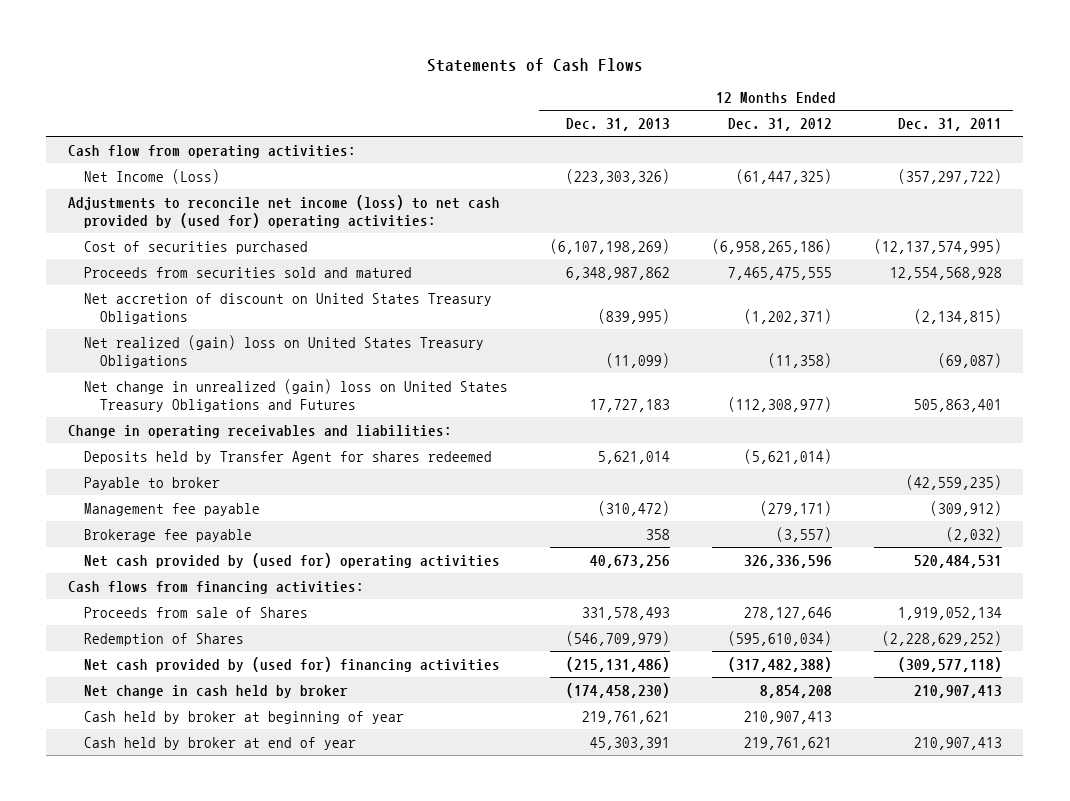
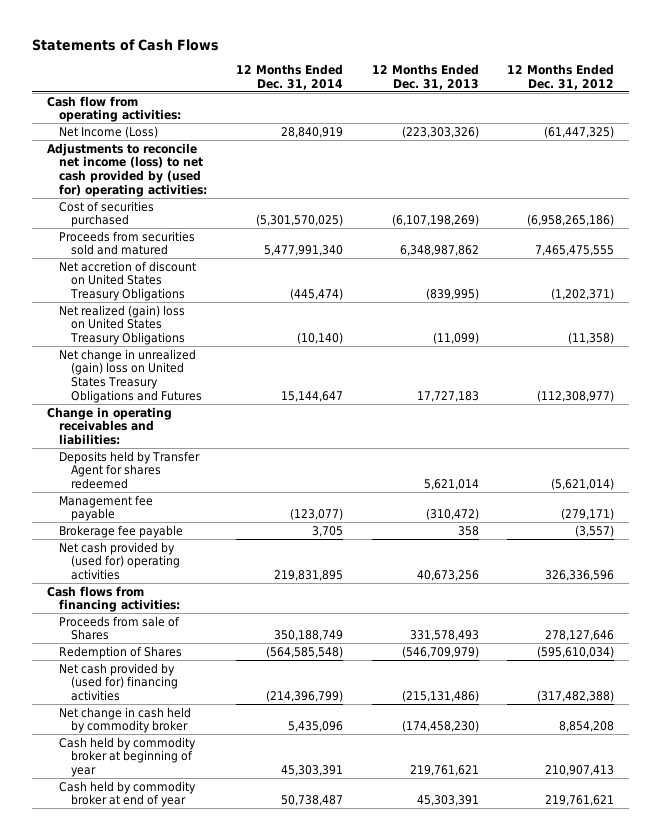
- | 12 Months Ended Dec. 31, 2013 | 12 Months Ended Dec. 31, 2012 | 12 Months Ended Dec. 31, 2011
+ | 12 Months Ended Dec. 31, 2014 | 12 Months Ended Dec. 31, 2013 | 12 Months Ended Dec. 31, 2012
- Payable to broker | | | (42,559,235)
- Net change in cash held by broker | (174,458,230) | 8,854,208 | 210,907,413
- Cash held by broker at beginning of year | 219,761,621 | 210,907,413 |
- Cash held by broker at end of year | 45,303,391 | 219,761,621 | 210,907,413
+ Net change in cash held by commodity broker | 5,435,096 | (174,458,230) | 8,854,208
+ Cash held by commodity broker at beginning of year | 45,303,391 | 219,761,621 | 210,907,413
+ Cash held by commodity broker at end of year | 50,738,487 | 45,303,391 | 219,761,621

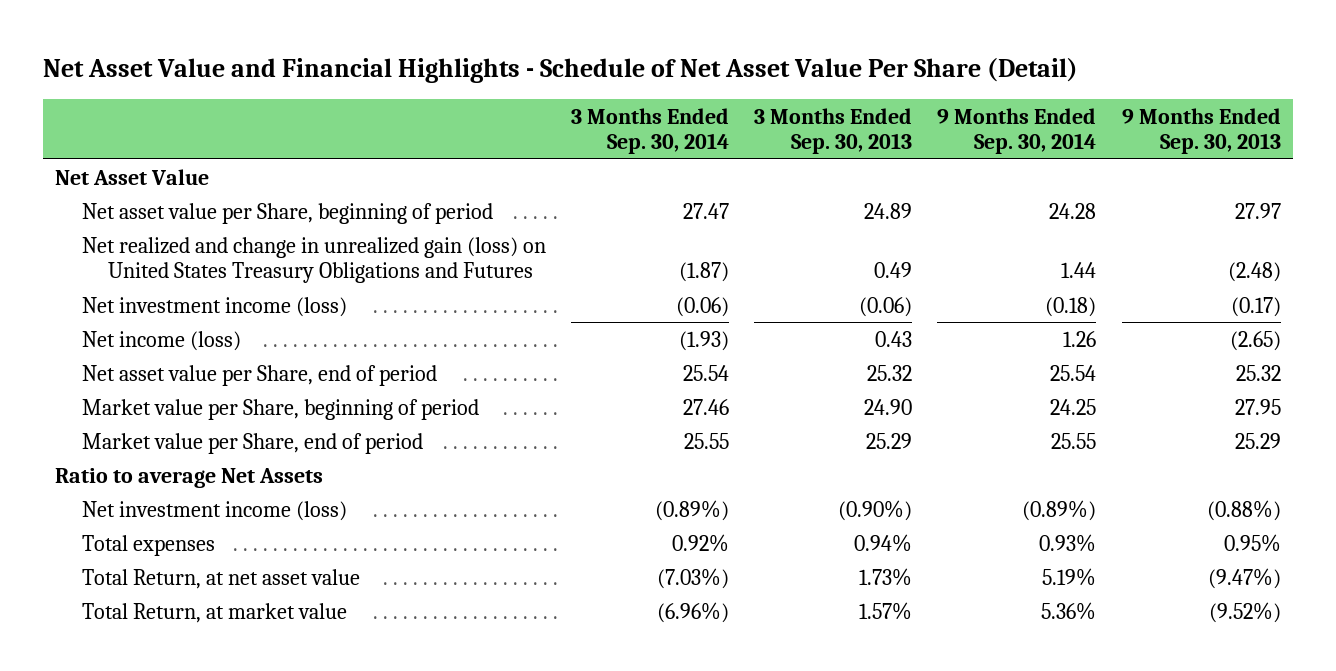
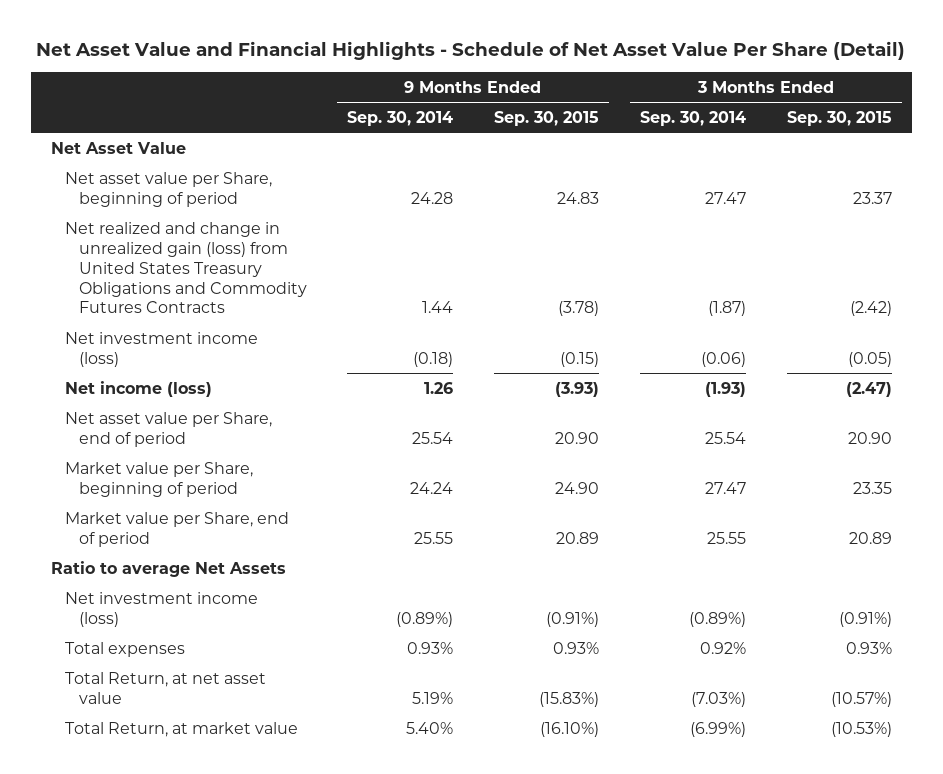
- | 3 Months Ended Sep. 30, 2014 | 3 Months Ended Sep. 30, 2013 | 9 Months Ended Sep. 30, 2014 | 9 Months Ended Sep. 30, 2013
+ | 9 Months Ended Sep. 30, 2014 | 9 Months Ended Sep. 30, 2015 | 3 Months Ended Sep. 30, 2014 | 3 Months Ended Sep. 30, 2015
- Net realized and change in unrealized gain (loss) on United States Treasury Obligations and Futures | (1.87) | 0.49 | 1.44 | (2.48)
+ Net realized and change in unrealized gain (loss) from United States Treasury Obligations and Commodity Futures Contracts | 1.44 | (3.78) | (1.87) | (2.42)
- Market value per Share, beginning of period | 27.46 | 24.90 | 24.25 | 27.95
+ Market value per Share, beginning of period | 24.24 | 24.90 | 27.47 | 23.35
- Total Return, at market value | (6.96%) | 1.57% | 5.36% | (9.52%)
+ Total Return, at market value | 5.40% | (16.10%) | (6.99%) | (10.53%)

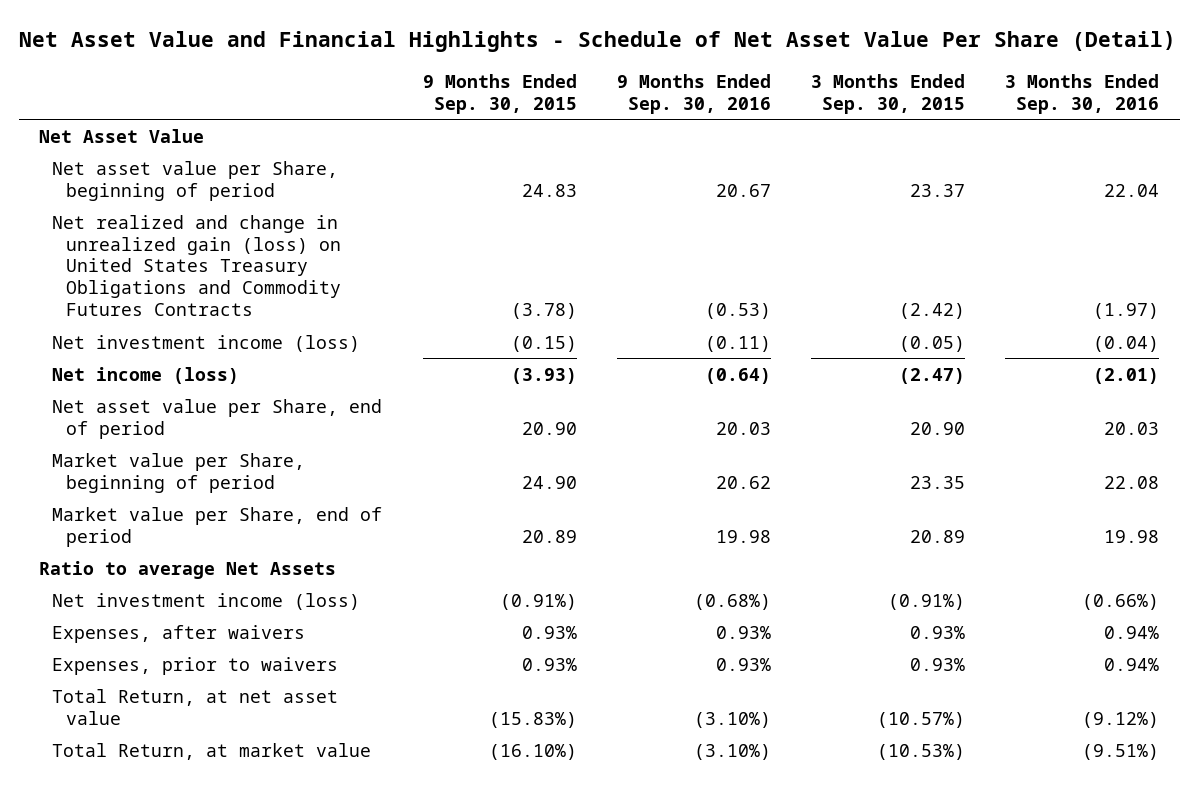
- | 9 Months Ended Sep. 30, 2014 | 9 Months Ended Sep. 30, 2015 | 3 Months Ended Sep. 30, 2014 | 3 Months Ended Sep. 30, 2015
+ | 9 Months Ended Sep. 30, 2015 | 9 Months Ended Sep. 30, 2016 | 3 Months Ended Sep. 30, 2015 | 3 Months Ended Sep. 30, 2016
- Net realized and change in unrealized gain (loss) from United States Treasury Obligations and Commodity Futures Contracts | 1.44 | (3.78) | (1.87) | (2.42)
+ Net realized and change in unrealized gain (loss) on United States Treasury Obligations and Commodity Futures Contracts | (3.78) | (0.53) | (2.42) | (1.97)
- Total expenses | 0.93% | 0.93% | 0.92% | 0.93%
+ Expenses, after waivers | 0.93% | 0.93% | 0.93% | 0.94%
+ Expenses, prior to waivers | 0.93% | 0.93% | 0.93% | 0.94%

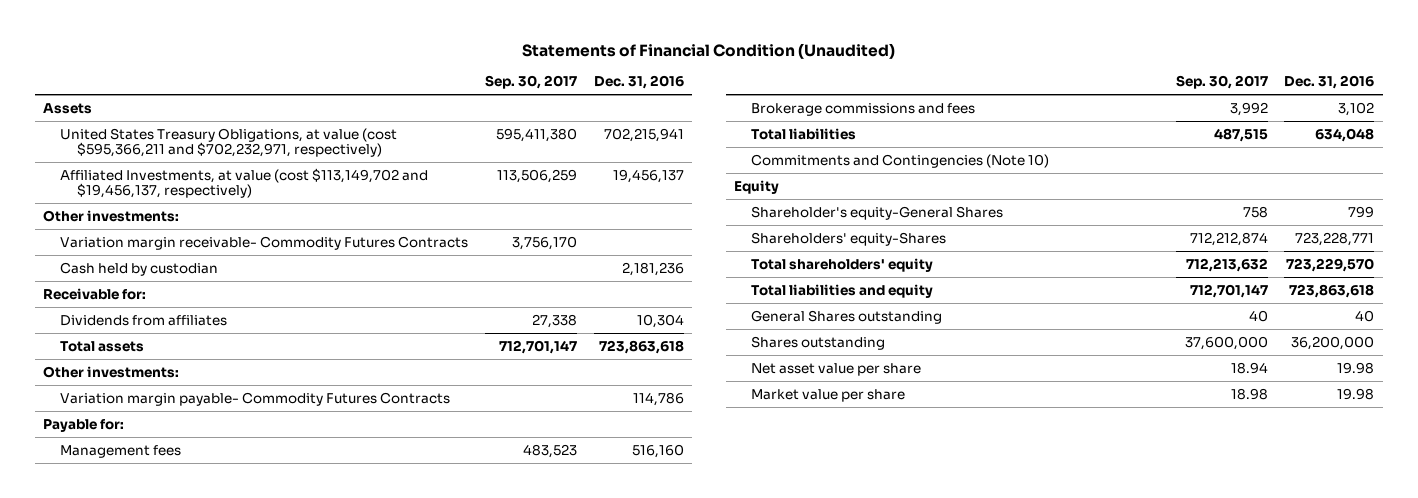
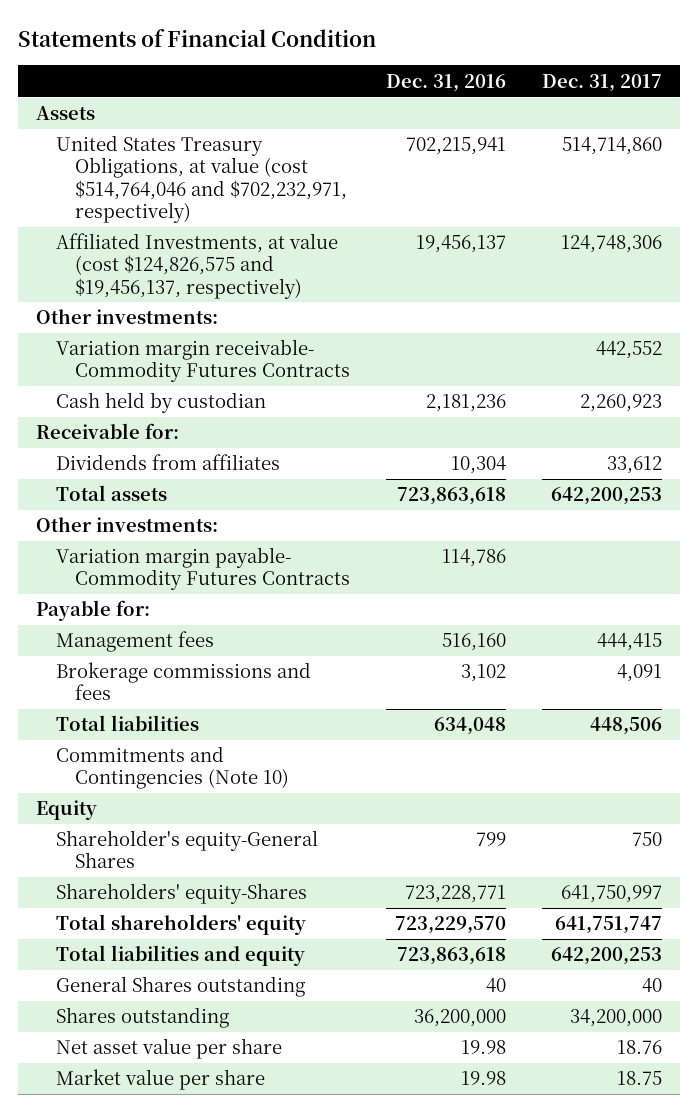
- Statements of Financial Condition (Unaudited)
+ Statements of Financial Condition
- | Sep. 30, 2017 | Dec. 31, 2016
+ | Dec. 31, 2016 | Dec. 31, 2017
- United States Treasury Obligations, at value (cost $595,366,211 and $702,232,971, respectively) | 595,411,380 | 702,215,941
- Affiliated Investments, at value (cost $113,149,702 and $19,456,137, respectively) | 113,506,259 | 19,456,137
+ United States Treasury Obligations, at value (cost $514,764,046 and $702,232,971, respectively) | 702,215,941 | 514,714,860
+ Affiliated Investments, at value (cost $124,826,575 and $19,456,137, respectively) | 19,456,137 | 124,748,306

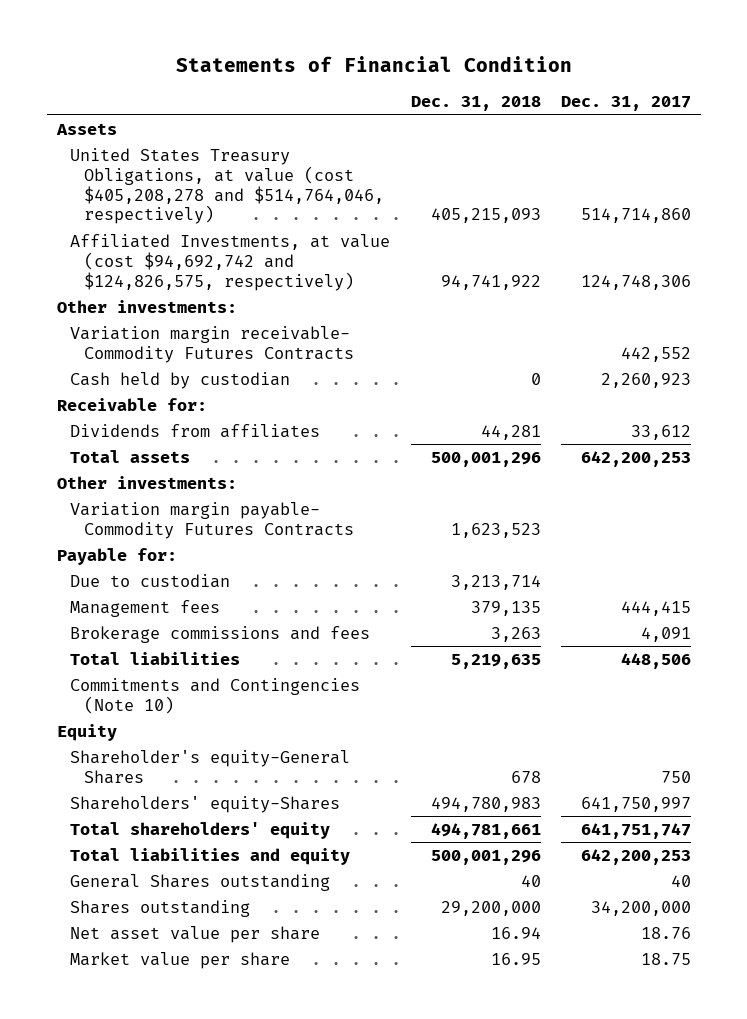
- | Dec. 31, 2016 | Dec. 31, 2017
+ | Dec. 31, 2018 | Dec. 31, 2017
- United States Treasury Obligations, at value (cost $514,764,046 and $702,232,971, respectively) | 702,215,941 | 514,714,860
- Affiliated Investments, at value (cost $124,826,575 and $19,456,137, respectively) | 19,456,137 | 124,748,306
+ United States Treasury Obligations, at value (cost $405,208,278 and $514,764,046, respectively) | 405,215,093 | 514,714,860
+ Affiliated Investments, at value (cost $94,692,742 and $124,826,575, respectively) | 94,741,922 | 124,748,306
+ Due to custodian | 3,213,714 |

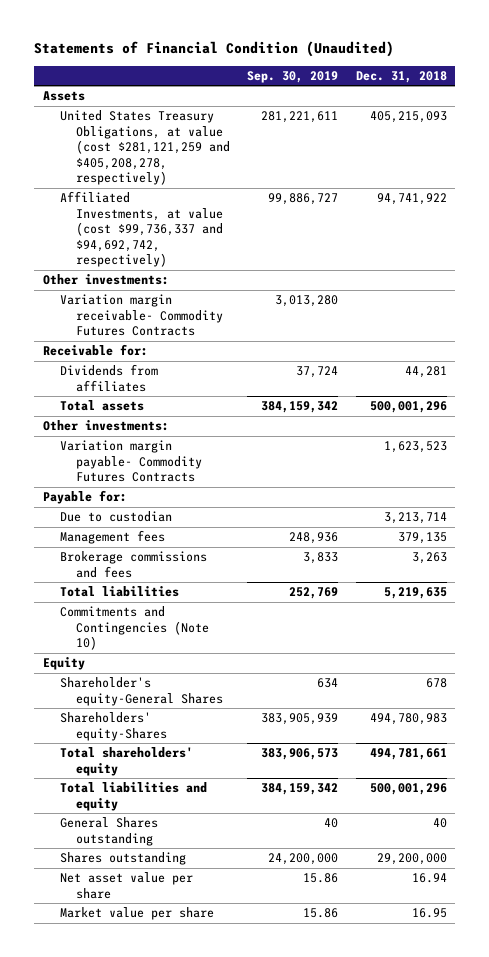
- Statements of Financial Condition
+ Statements of Financial Condition (Unaudited)
- | Dec. 31, 2018 | Dec. 31, 2017
+ | Sep. 30, 2019 | Dec. 31, 2018
- United States Treasury Obligations, at value (cost $405,208,278 and $514,764,046, respectively) | 405,215,093 | 514,714,860
- Affiliated Investments, at value (cost $94,692,742 and $124,826,575, respectively) | 94,741,922 | 124,748,306
+ United States Treasury Obligations, at value (cost $281,121,259 and $405,208,278, respectively) | 281,221,611 | 405,215,093
+ Affiliated Investments, at value (cost $99,736,337 and $94,692,742, respectively) | 99,886,727 | 94,741,922
- Cash held by custodian | 0 | 2,260,923

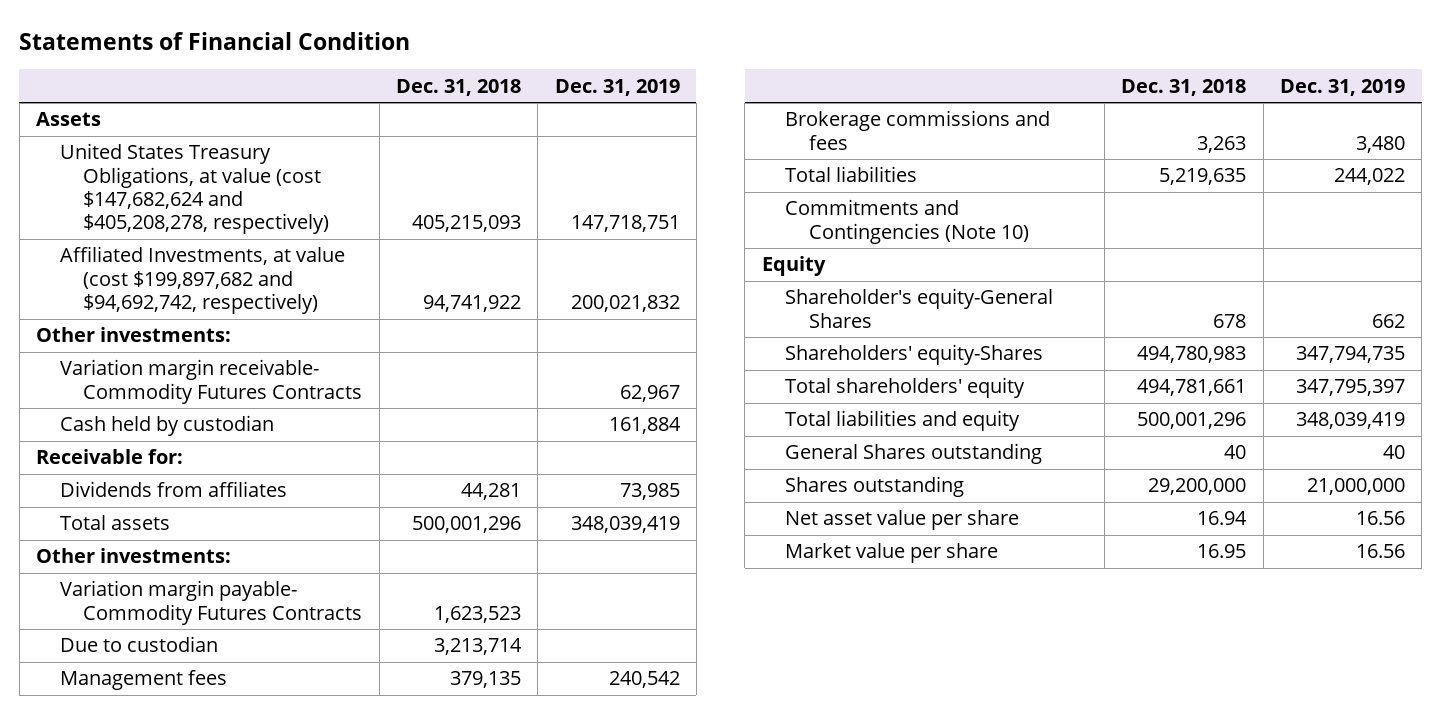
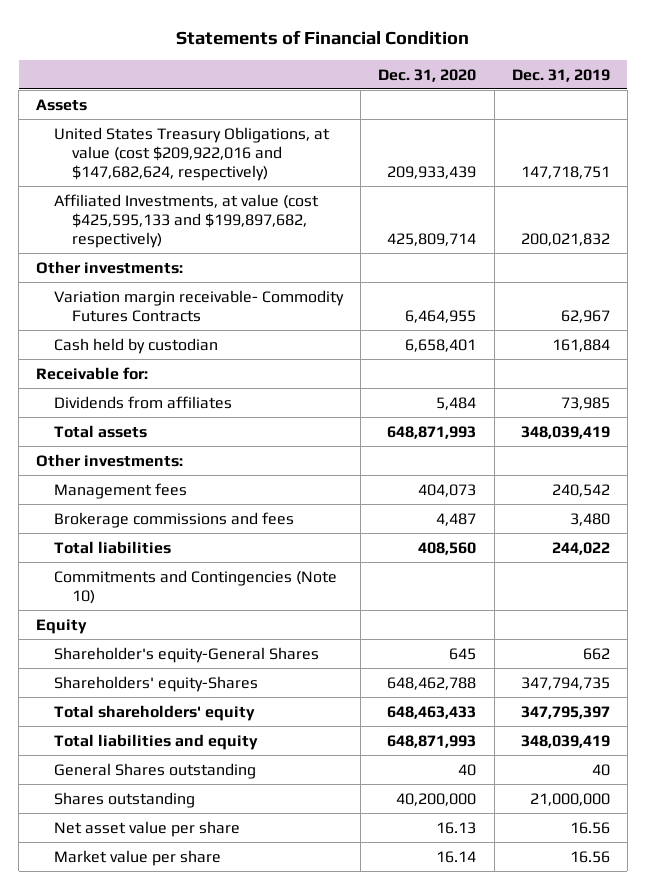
- | Dec. 31, 2018 | Dec. 31, 2019
+ | Dec. 31, 2020 | Dec. 31, 2019
- United States Treasury Obligations, at value (cost $147,682,624 and $405,208,278, respectively) | 405,215,093 | 147,718,751
- Affiliated Investments, at value (cost $199,897,682 and $94,692,742, respectively) | 94,741,922 | 200,021,832
+ United States Treasury Obligations, at value (cost $209,922,016 and $147,682,624, respectively) | 209,933,439 | 147,718,751
+ Affiliated Investments, at value (cost $425,595,133 and $199,897,682, respectively) | 425,809,714 | 200,021,832
- Variation margin payable- Commodity Futures Contracts | 1,623,523 |
- Due to custodian | 3,213,714 |

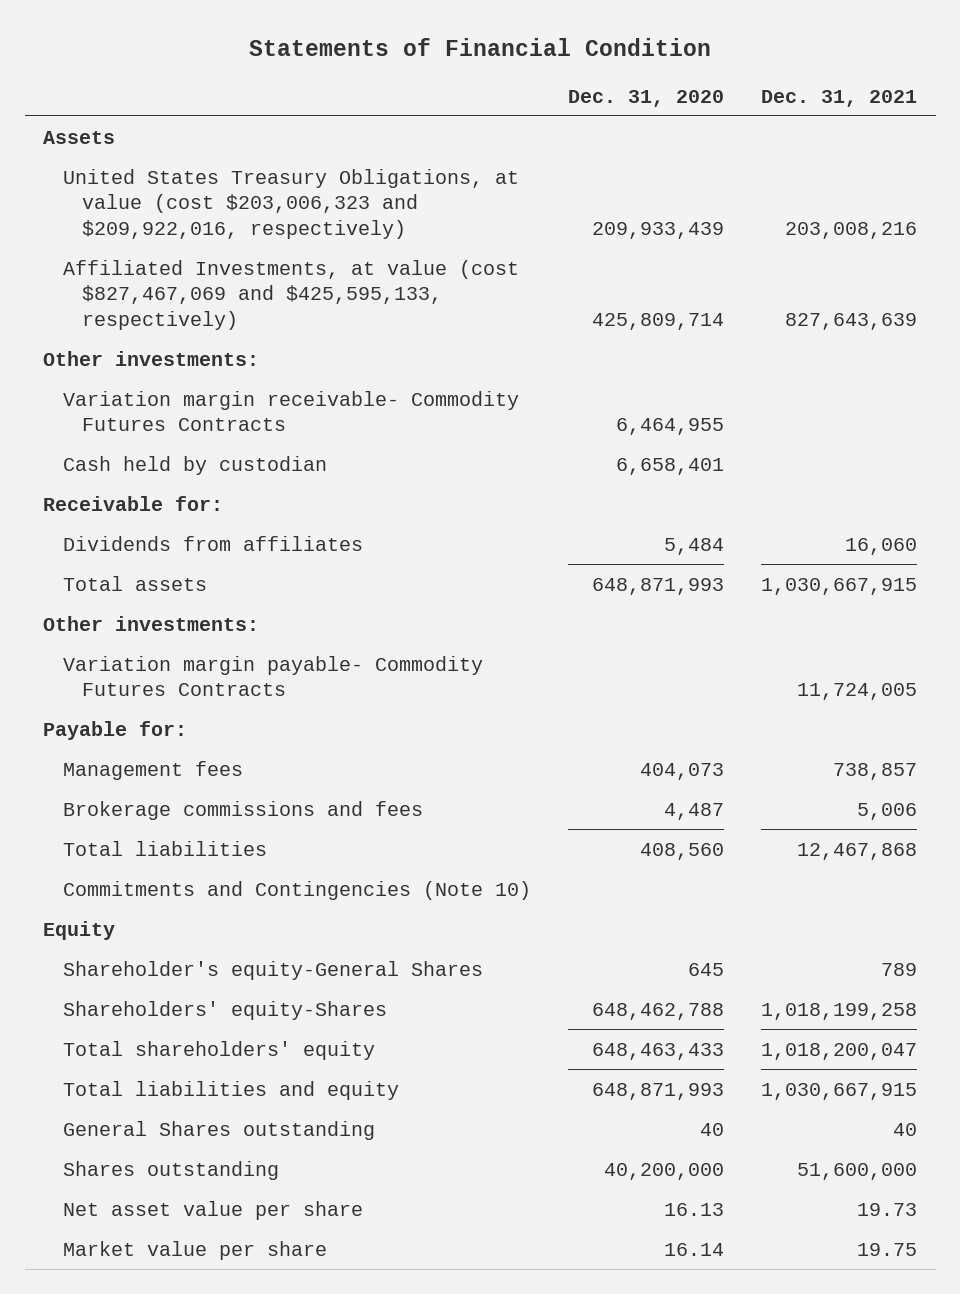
- | Dec. 31, 2020 | Dec. 31, 2019
+ | Dec. 31, 2020 | Dec. 31, 2021
- United States Treasury Obligations, at value (cost $209,922,016 and $147,682,624, respectively) | 209,933,439 | 147,718,751
- Affiliated Investments, at value (cost $425,595,133 and $199,897,682, respectively) | 425,809,714 | 200,021,832
+ United States Treasury Obligations, at value (cost $203,006,323 and $209,922,016, respectively) | 209,933,439 | 203,008,216
+ Affiliated Investments, at value (cost $827,467,069 and $425,595,133, respectively) | 425,809,714 | 827,643,639
+ Variation margin payable- Commodity Futures Contracts | | 11,724,005
+ Payable for:

